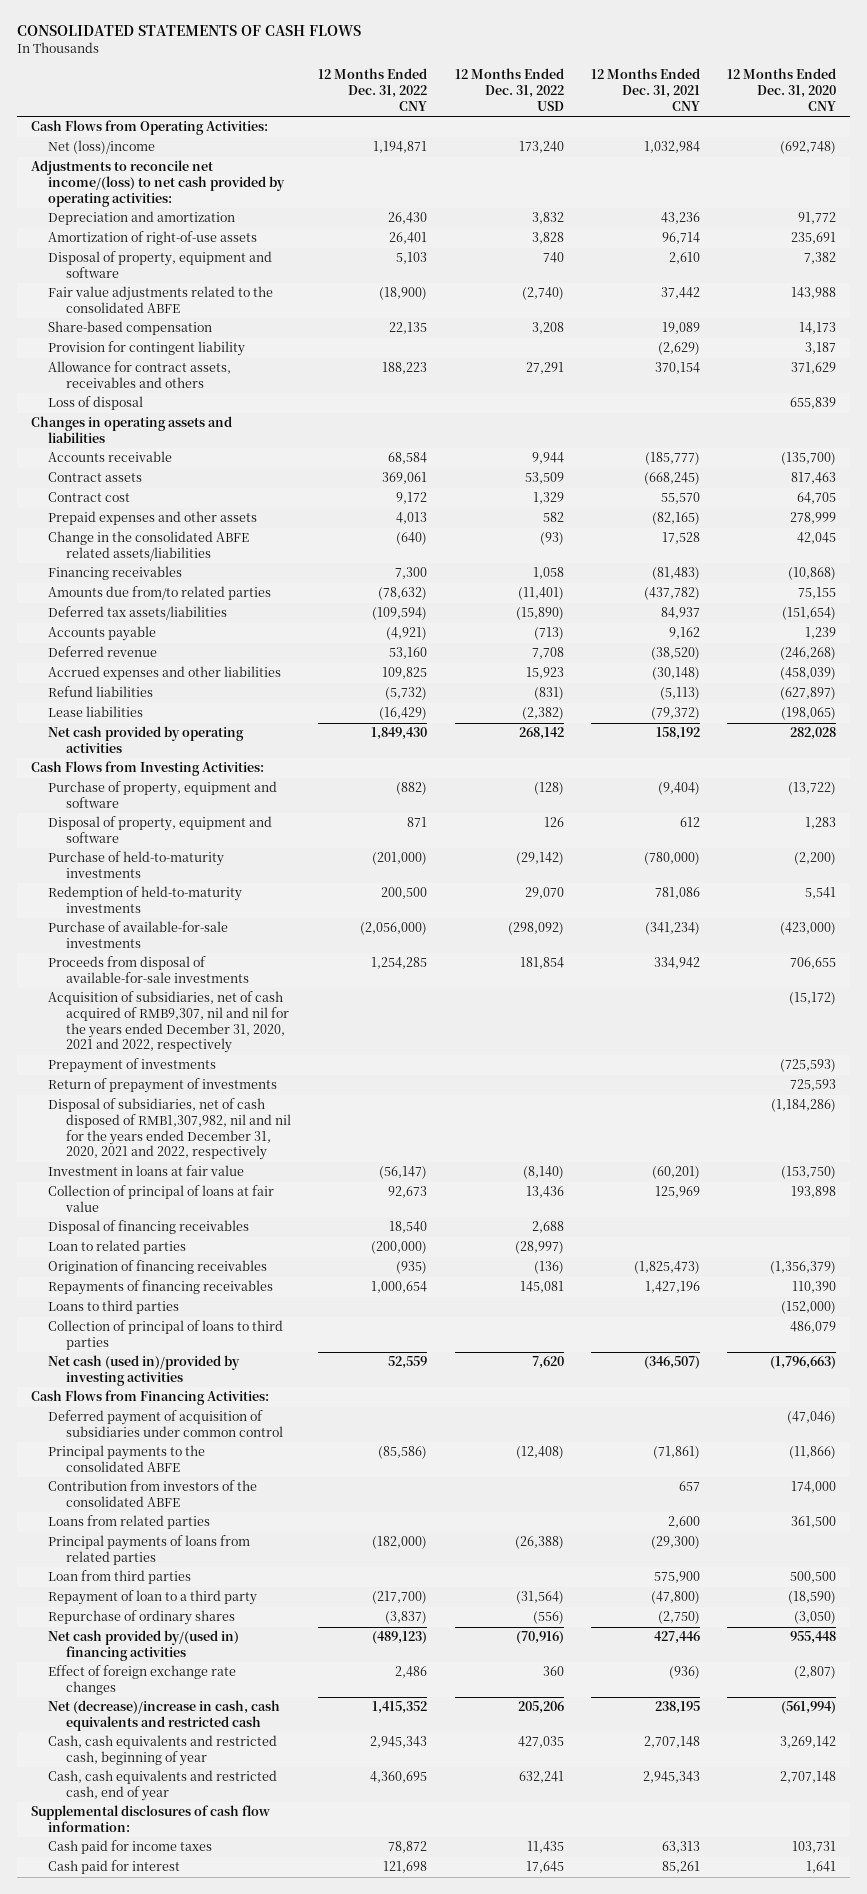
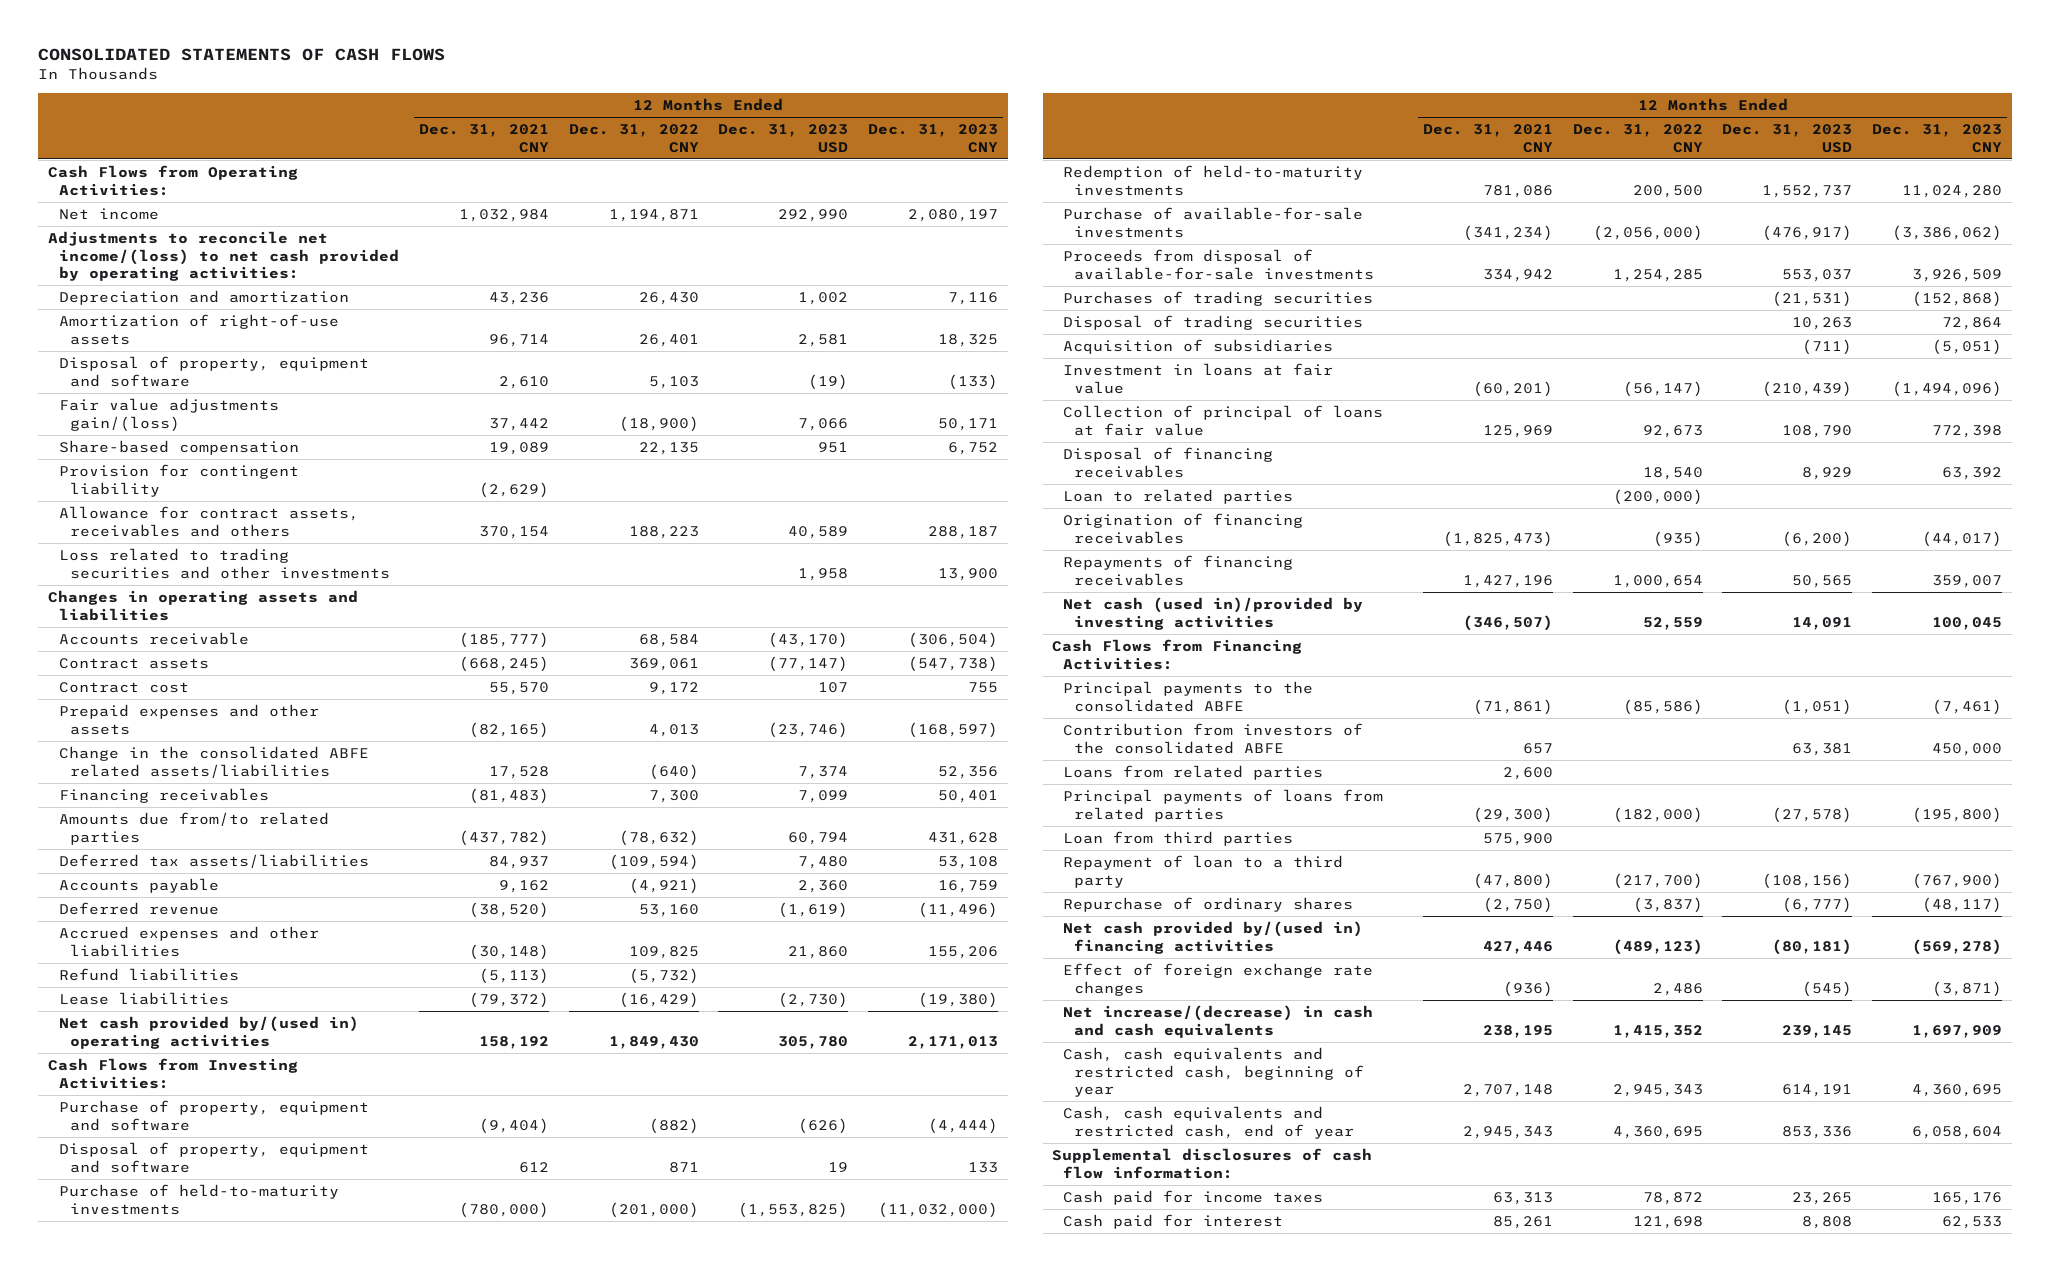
- | 12 Months Ended Dec. 31, 2022 CNY | 12 Months Ended Dec. 31, 2022 USD | 12 Months Ended Dec. 31, 2021 CNY | 12 Months Ended Dec. 31, 2020 CNY
+ | 12 Months Ended Dec. 31, 2021 CNY | 12 Months Ended Dec. 31, 2022 CNY | 12 Months Ended Dec. 31, 2023 USD | 12 Months Ended Dec. 31, 2023 CNY
- Net (loss)/income | 1,194,871 | 173,240 | 1,032,984 | (692,748)
+ Net income | 1,032,984 | 1,194,871 | 292,990 | 2,080,197
- Fair value adjustments related to the consolidated ABFE | (18,900) | (2,740) | 37,442 | 143,988
+ Fair value adjustments gain/(loss) | 37,442 | (18,900) | 7,066 | 50,171
- Loss of disposal | | | | 655,839
+ Loss related to trading securities and other investments | | | 1,958 | 13,900
- Net cash provided by operating activities | 1,849,430 | 268,142 | 158,192 | 282,028
+ Net cash provided by/(used in) operating activities | 158,192 | 1,849,430 | 305,780 | 2,171,013
- Acquisition of subsidiaries, net of cash acquired of RMB9,307, nil and nil for the years ended December 31, 2020, 2021 and 2022, respectively | | | | (15,172)
- Prepayment of investments | | | | (725,593)
- Return of prepayment of investments | | | | 725,593
- Disposal of subsidiaries, net of cash disposed of RMB1,307,982, nil and nil for the years ended December 31, 2020, 2021 and 2022, respectively | | | | (1,184,286)
+ Purchases of trading securities | | | (21,531) | (152,868)
+ Disposal of trading securities | | | 10,263 | 72,864
+ Acquisition of subsidiaries | | | (711) | (5,051)
- Loans to third parties | | | | (152,000)
- Collection of principal of loans to third parties | | | | 486,079
- Deferred payment of acquisition of subsidiaries under common control | | | | (47,046)
- Net (decrease)/increase in cash, cash equivalents and restricted cash | 1,415,352 | 205,206 | 238,195 | (561,994)
+ Net increase/(decrease) in cash and cash equivalents | 238,195 | 1,415,352 | 239,145 | 1,697,909

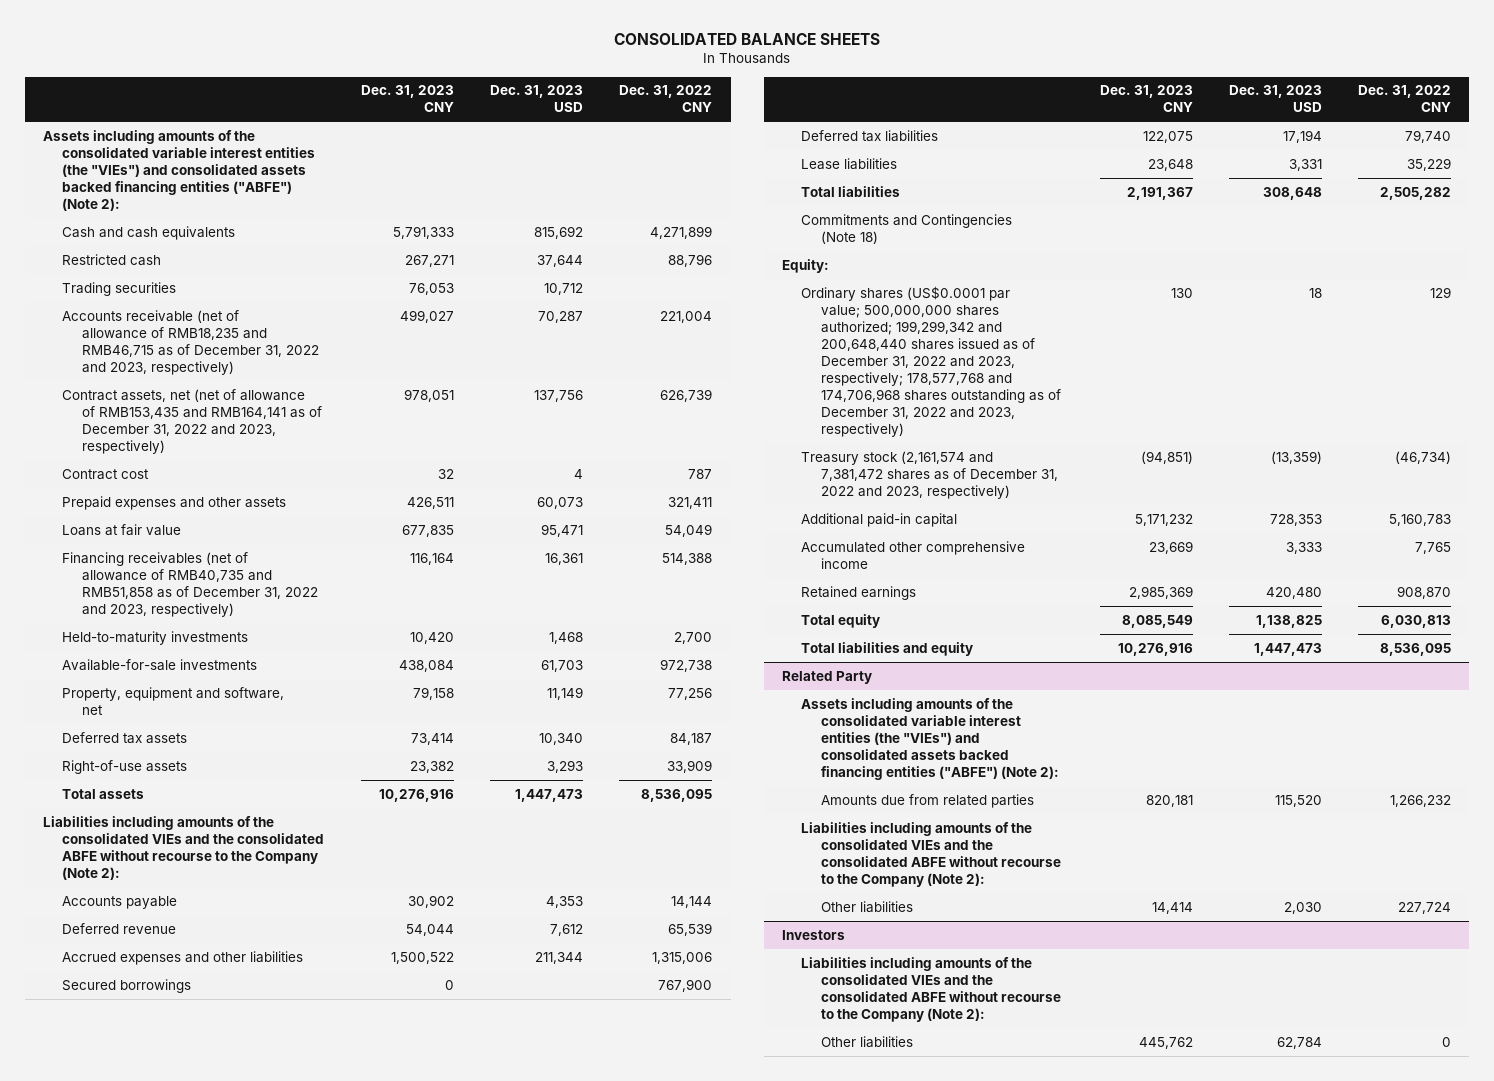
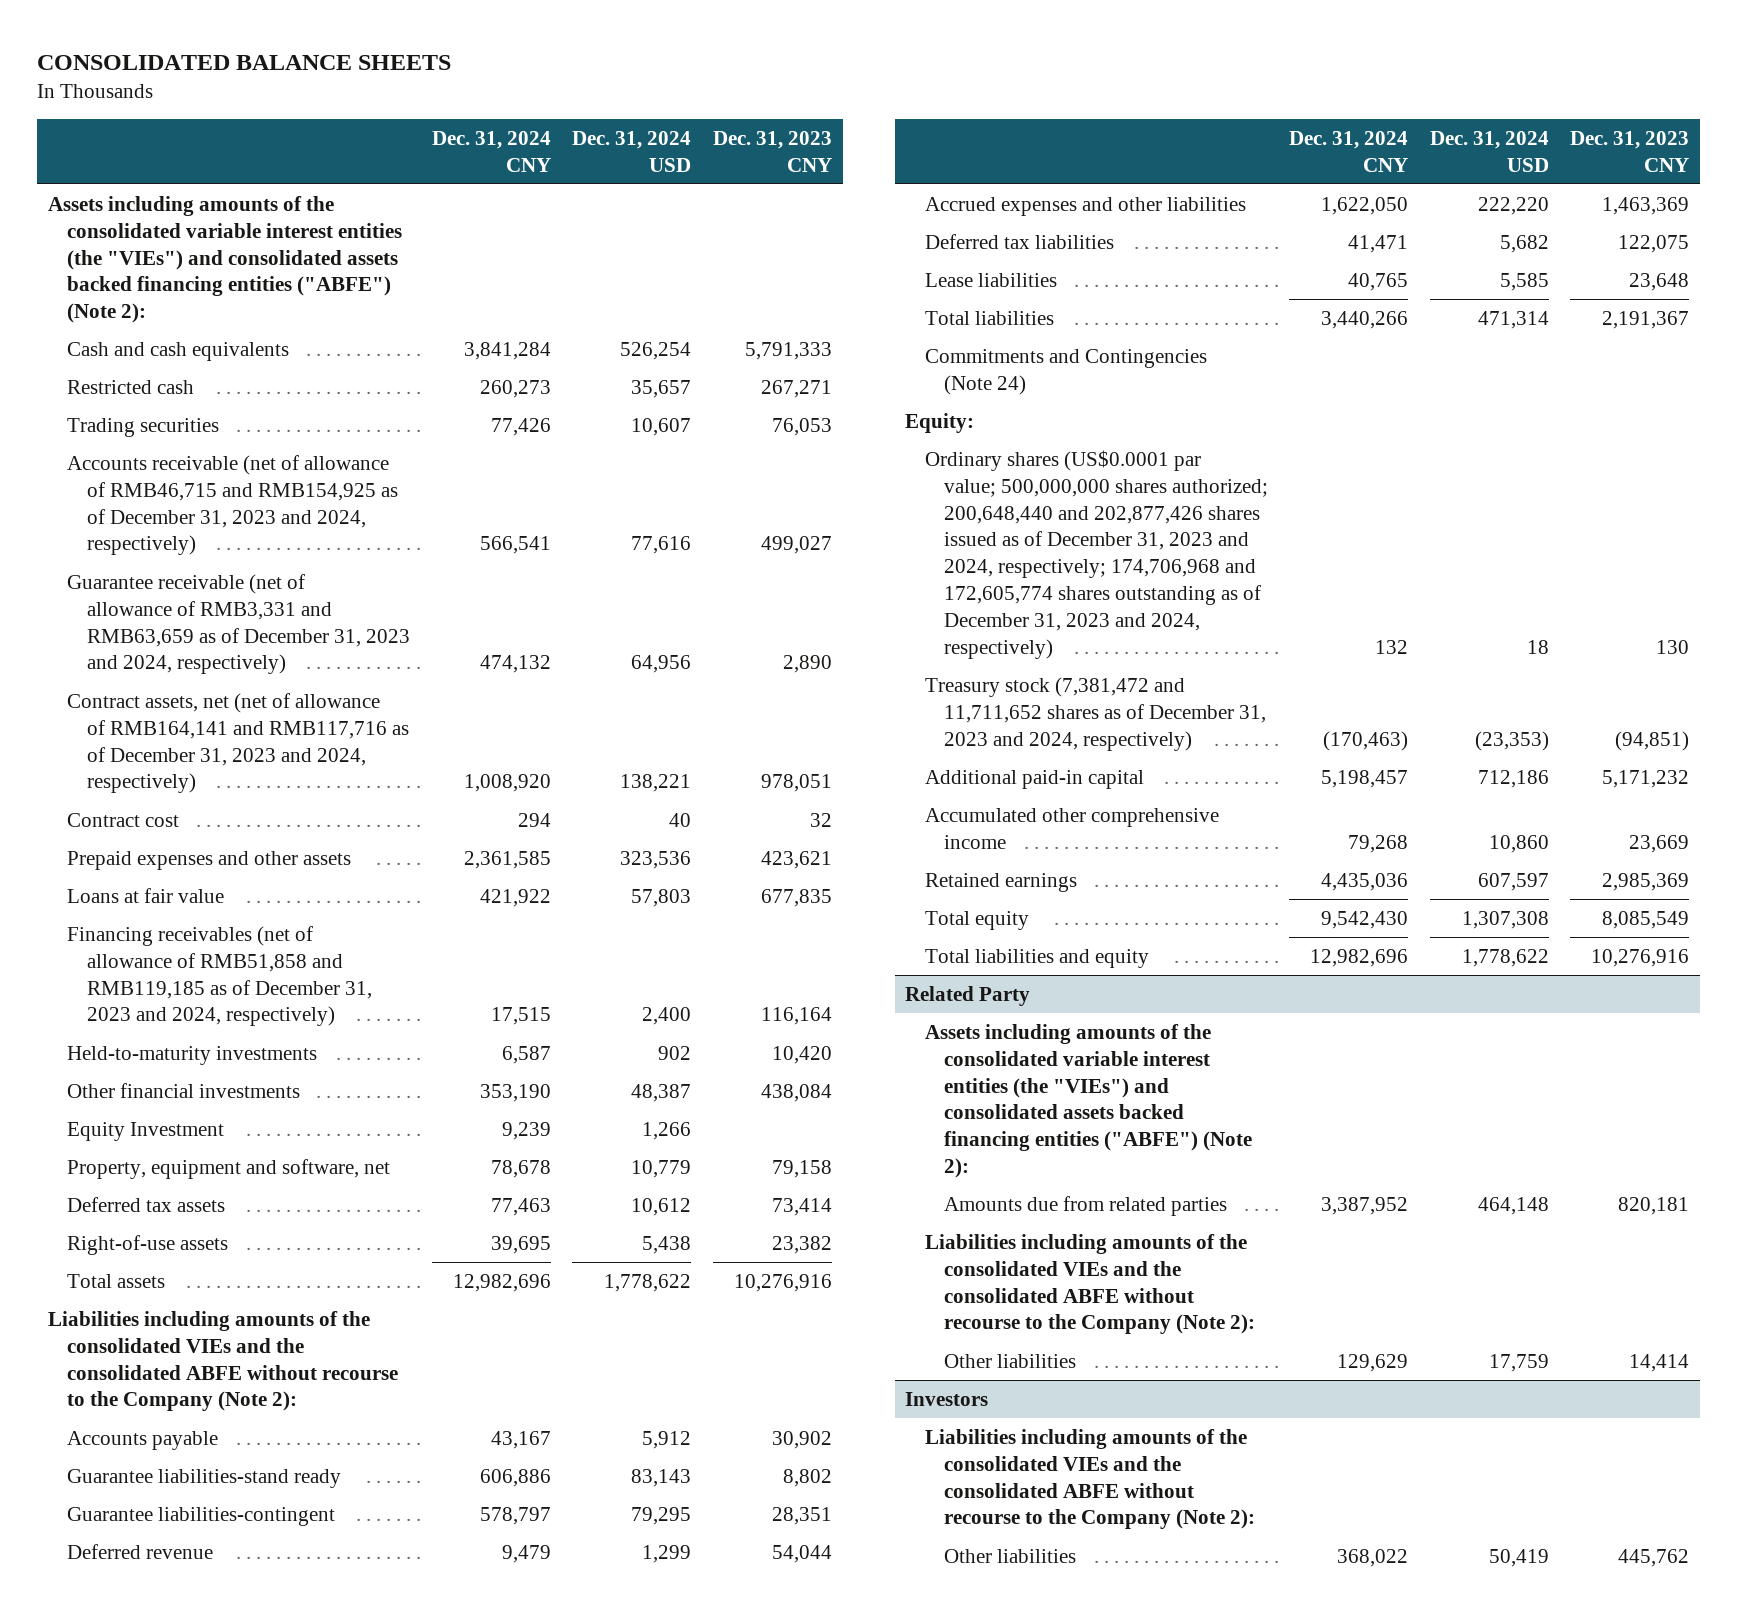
- | Dec. 31, 2023 CNY | Dec. 31, 2023 USD | Dec. 31, 2022 CNY
+ | Dec. 31, 2024 CNY | Dec. 31, 2024 USD | Dec. 31, 2023 CNY
- Accounts receivable (net of allowance of RMB18,235 and RMB46,715 as of December 31, 2022 and 2023, respectively) | 499,027 | 70,287 | 221,004
- Contract assets, net (net of allowance of RMB153,435 and RMB164,141 as of December 31, 2022 and 2023, respectively) | 978,051 | 137,756 | 626,739
+ Accounts receivable (net of allowance of RMB46,715 and RMB154,925 as of December 31, 2023 and 2024, respectively) | 566,541 | 77,616 | 499,027
+ Guarantee receivable (net of allowance of RMB3,331 and RMB63,659 as of December 31, 2023 and 2024, respectively) | 474,132 | 64,956 | 2,890
+ Contract assets, net (net of allowance of RMB164,141 and RMB117,716 as of December 31, 2023 and 2024, respectively) | 1,008,920 | 138,221 | 978,051
- Prepaid expenses and other assets | 426,511 | 60,073 | 321,411
+ Prepaid expenses and other assets | 2,361,585 | 323,536 | 423,621
- Financing receivables (net of allowance of RMB40,735 and RMB51,858 as of December 31, 2022 and 2023, respectively) | 116,164 | 16,361 | 514,388
+ Financing receivables (net of allowance of RMB51,858 and RMB119,185 as of December 31, 2023 and 2024, respectively) | 17,515 | 2,400 | 116,164
- Available-for-sale investments | 438,084 | 61,703 | 972,738
+ Other financial investments | 353,190 | 48,387 | 438,084
+ Equity Investment | 9,239 | 1,266 |
+ Guarantee liabilities-stand ready | 606,886 | 83,143 | 8,802
+ Guarantee liabilities-contingent | 578,797 | 79,295 | 28,351
- Accrued expenses and other liabilities | 1,500,522 | 211,344 | 1,315,006
- Secured borrowings | 0 | | 767,900
+ Accrued expenses and other liabilities | 1,622,050 | 222,220 | 1,463,369
- Commitments and Contingencies (Note 18)
+ Commitments and Contingencies (Note 24)
- Ordinary shares (US$0.0001 par value; 500,000,000 shares authorized; 199,299,342 and 200,648,440 shares issued as of December 31, 2022 and 2023, respectively; 178,577,768 and 174,706,968 shares outstanding as of December 31, 2022 and 2023, respectively) | 130 | 18 | 129
- Treasury stock (2,161,574 and 7,381,472 shares as of December 31, 2022 and 2023, respectively) | (94,851) | (13,359) | (46,734)
+ Ordinary shares (US$0.0001 par value; 500,000,000 shares authorized; 200,648,440 and 202,877,426 shares issued as of December 31, 2023 and 2024, respectively; 174,706,968 and 172,605,774 shares outstanding as of December 31, 2023 and 2024, respectively) | 132 | 18 | 130
+ Treasury stock (7,381,472 and 11,711,652 shares as of December 31, 2023 and 2024, respectively) | (170,463) | (23,353) | (94,851)

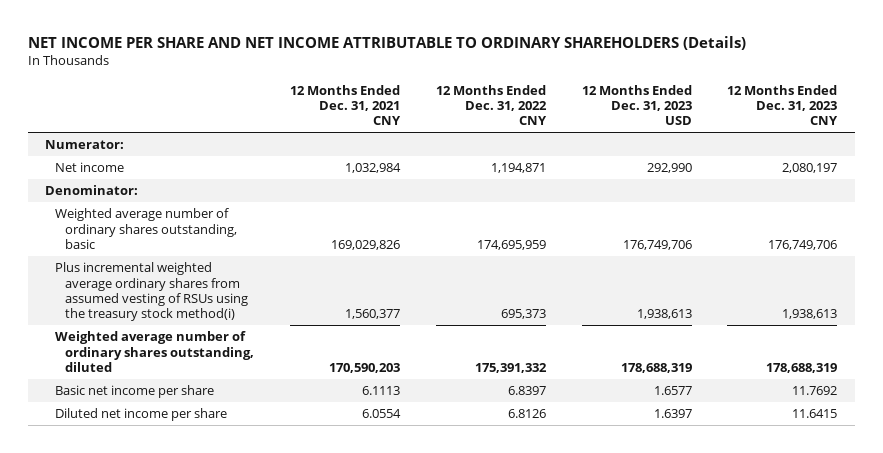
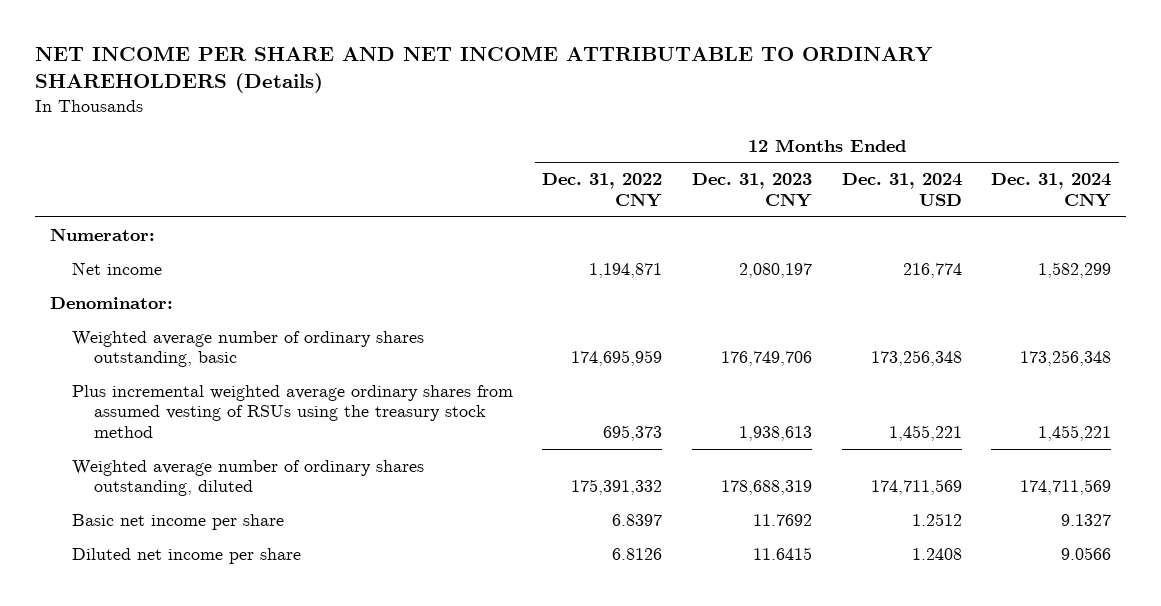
- | 12 Months Ended Dec. 31, 2021 CNY | 12 Months Ended Dec. 31, 2022 CNY | 12 Months Ended Dec. 31, 2023 USD | 12 Months Ended Dec. 31, 2023 CNY
+ | 12 Months Ended Dec. 31, 2022 CNY | 12 Months Ended Dec. 31, 2023 CNY | 12 Months Ended Dec. 31, 2024 USD | 12 Months Ended Dec. 31, 2024 CNY
- Plus incremental weighted average ordinary shares from assumed vesting of RSUs using the treasury stock method(i) | 1,560,377 | 695,373 | 1,938,613 | 1,938,613
+ Plus incremental weighted average ordinary shares from assumed vesting of RSUs using the treasury stock method | 695,373 | 1,938,613 | 1,455,221 | 1,455,221

